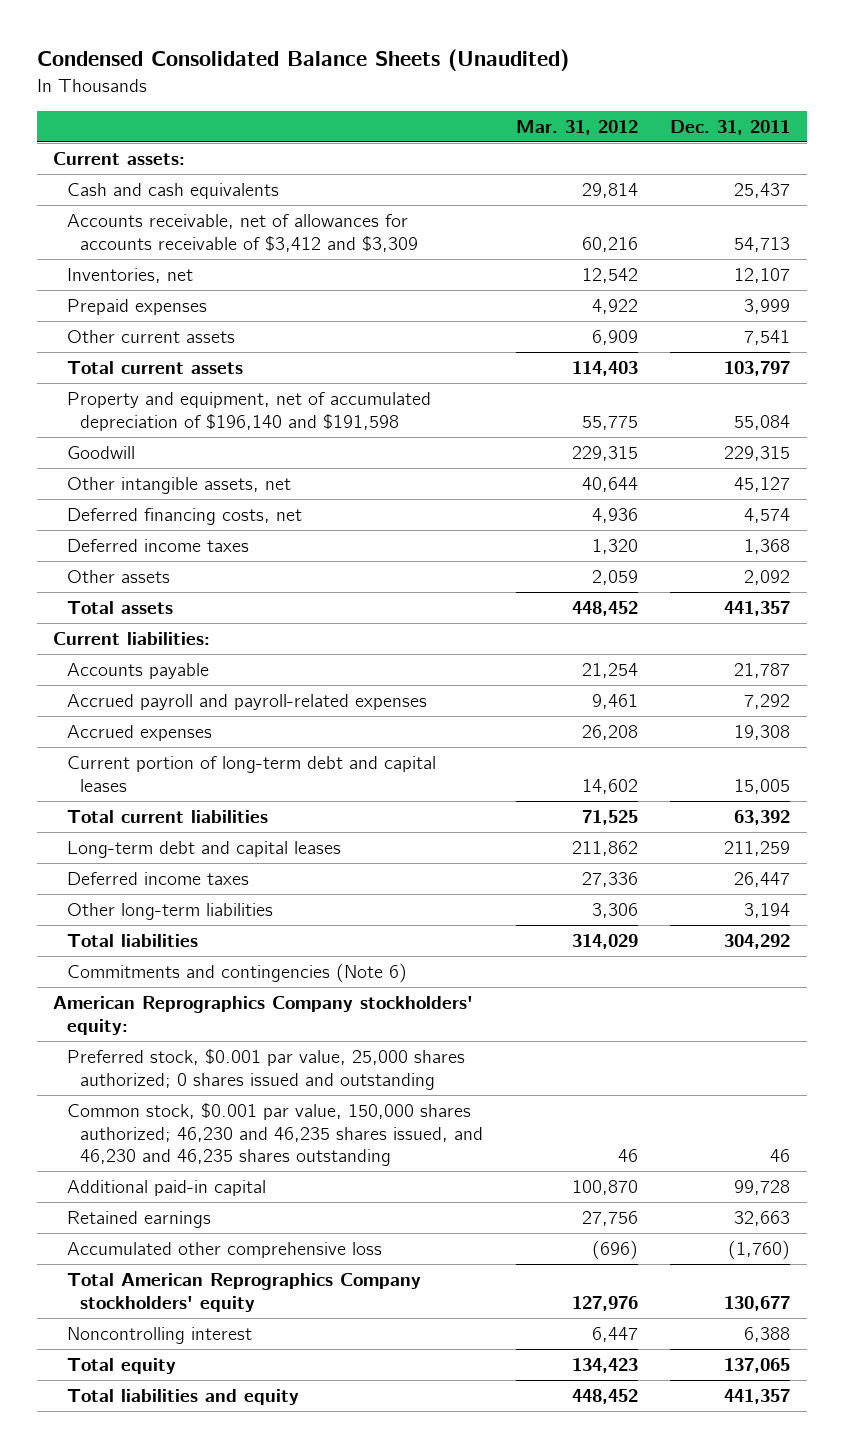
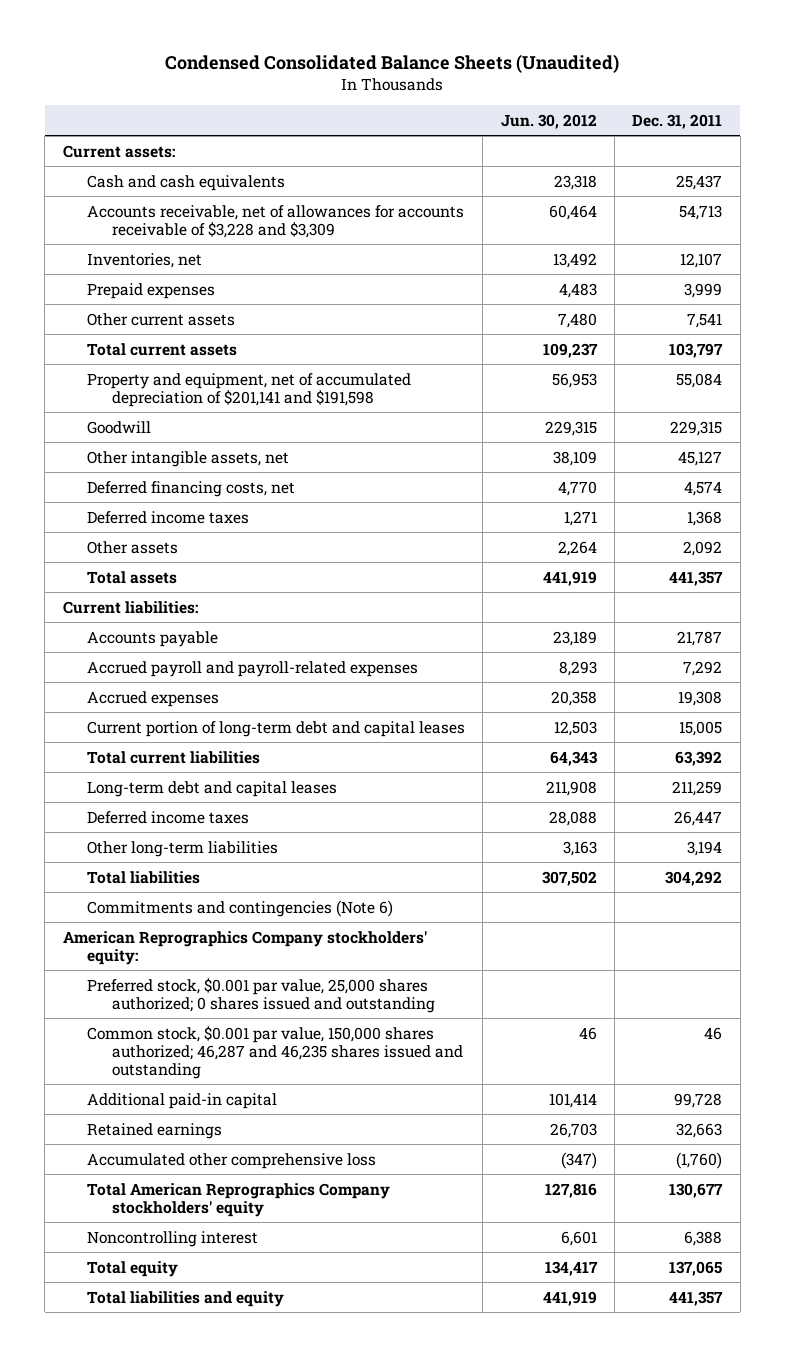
- | Mar. 31, 2012 | Dec. 31, 2011
+ | Jun. 30, 2012 | Dec. 31, 2011
- Accounts receivable, net of allowances for accounts receivable of $3,412 and $3,309 | 60,216 | 54,713
+ Accounts receivable, net of allowances for accounts receivable of $3,228 and $3,309 | 60,464 | 54,713
- Property and equipment, net of accumulated depreciation of $196,140 and $191,598 | 55,775 | 55,084
+ Property and equipment, net of accumulated depreciation of $201,141 and $191,598 | 56,953 | 55,084
- Common stock, $0.001 par value, 150,000 shares authorized; 46,230 and 46,235 shares issued, and 46,230 and 46,235 shares outstanding | 46 | 46
+ Common stock, $0.001 par value, 150,000 shares authorized; 46,287 and 46,235 shares issued and outstanding | 46 | 46

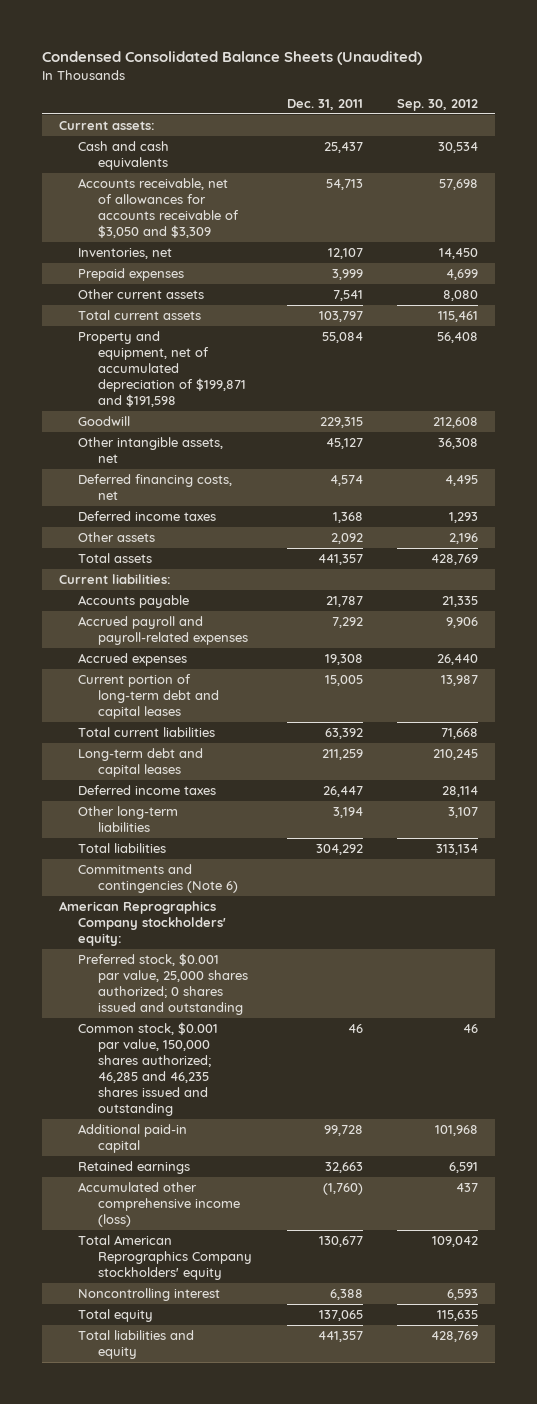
- | Jun. 30, 2012 | Dec. 31, 2011
+ | Dec. 31, 2011 | Sep. 30, 2012
- Accounts receivable, net of allowances for accounts receivable of $3,228 and $3,309 | 60,464 | 54,713
+ Accounts receivable, net of allowances for accounts receivable of $3,050 and $3,309 | 54,713 | 57,698
- Property and equipment, net of accumulated depreciation of $201,141 and $191,598 | 56,953 | 55,084
+ Property and equipment, net of accumulated depreciation of $199,871 and $191,598 | 55,084 | 56,408
- Common stock, $0.001 par value, 150,000 shares authorized; 46,287 and 46,235 shares issued and outstanding | 46 | 46
+ Common stock, $0.001 par value, 150,000 shares authorized; 46,285 and 46,235 shares issued and outstanding | 46 | 46
- Accumulated other comprehensive loss | (347) | (1,760)
+ Accumulated other comprehensive income (loss) | (1,760) | 437

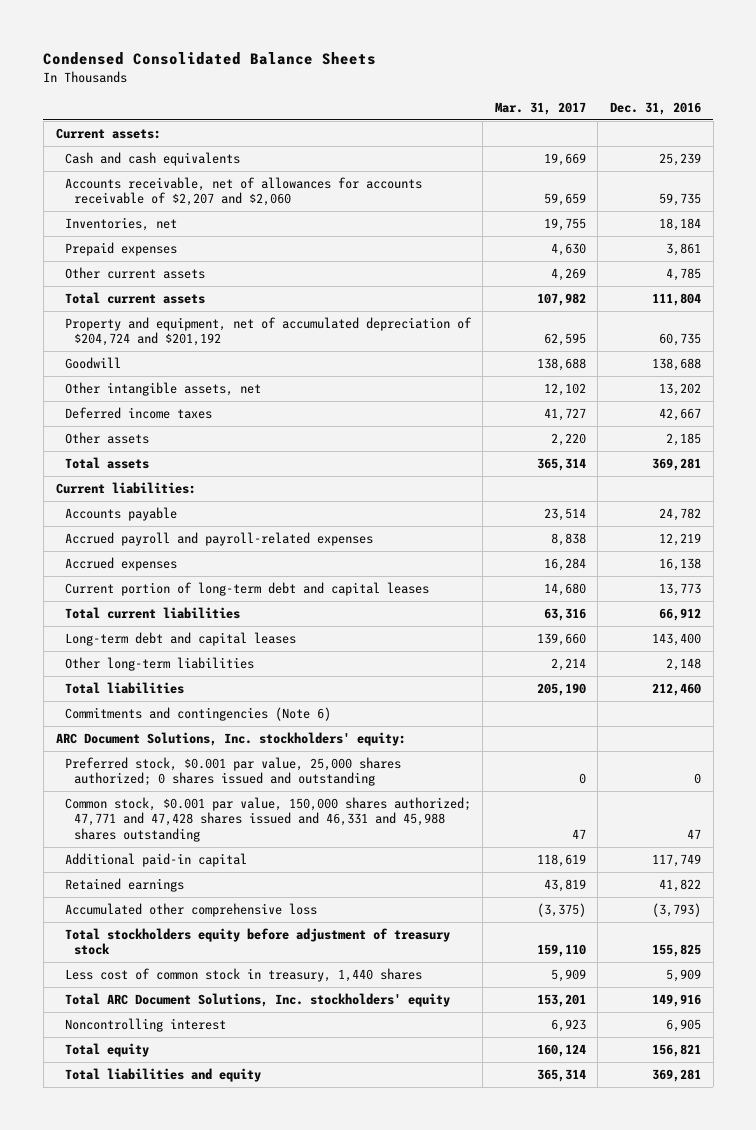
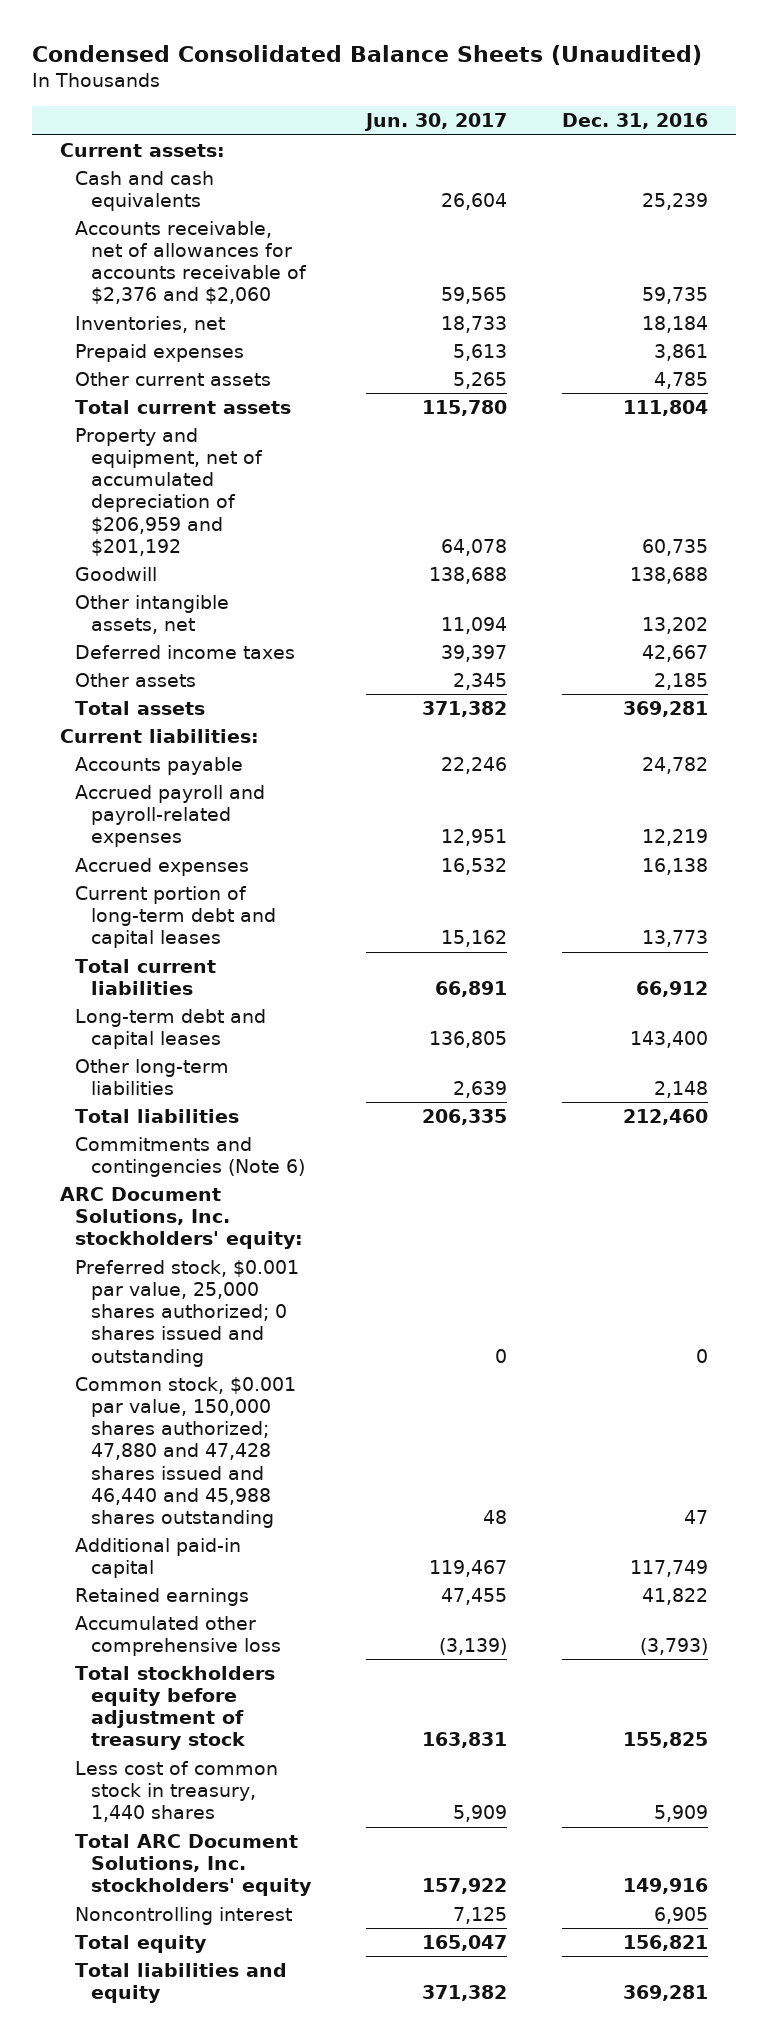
- Condensed Consolidated Balance Sheets
+ Condensed Consolidated Balance Sheets (Unaudited)
- | Mar. 31, 2017 | Dec. 31, 2016
+ | Jun. 30, 2017 | Dec. 31, 2016
- Accounts receivable, net of allowances for accounts receivable of $2,207 and $2,060 | 59,659 | 59,735
+ Accounts receivable, net of allowances for accounts receivable of $2,376 and $2,060 | 59,565 | 59,735
- Property and equipment, net of accumulated depreciation of $204,724 and $201,192 | 62,595 | 60,735
+ Property and equipment, net of accumulated depreciation of $206,959 and $201,192 | 64,078 | 60,735
- Common stock, $0.001 par value, 150,000 shares authorized; 47,771 and 47,428 shares issued and 46,331 and 45,988 shares outstanding | 47 | 47
+ Common stock, $0.001 par value, 150,000 shares authorized; 47,880 and 47,428 shares issued and 46,440 and 45,988 shares outstanding | 48 | 47

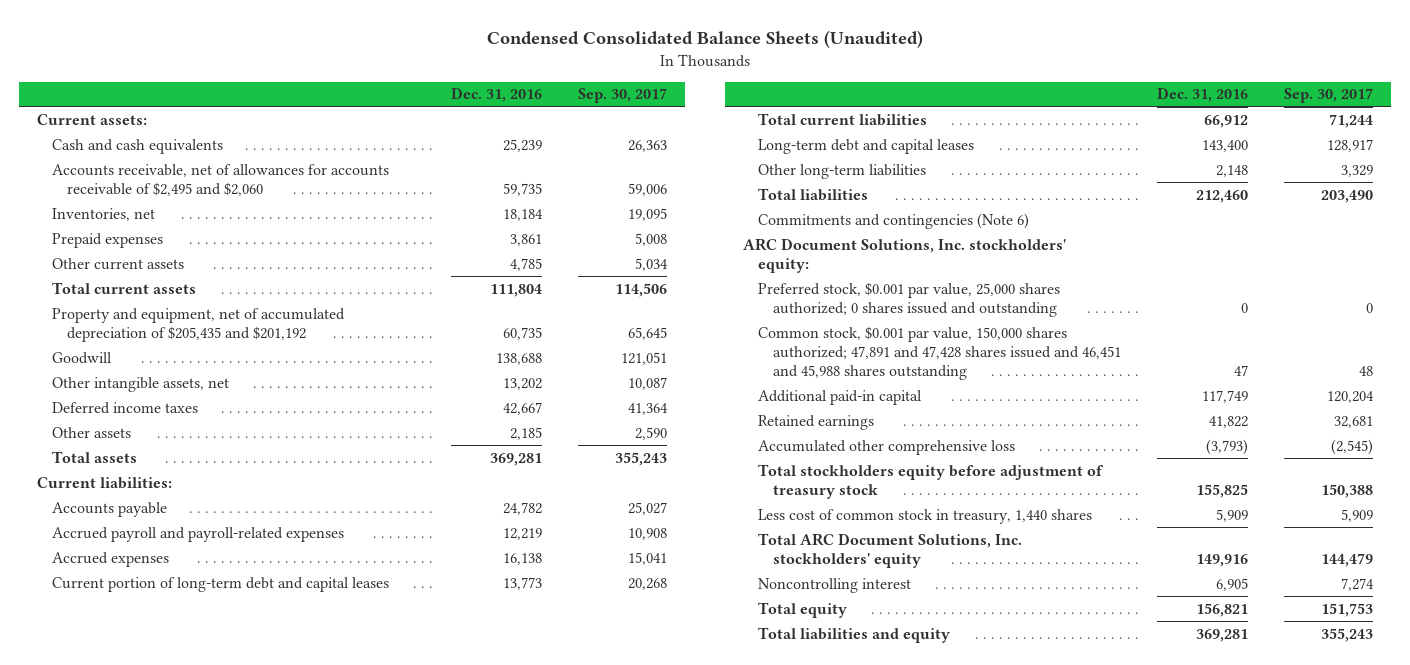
- | Jun. 30, 2017 | Dec. 31, 2016
+ | Dec. 31, 2016 | Sep. 30, 2017
- Accounts receivable, net of allowances for accounts receivable of $2,376 and $2,060 | 59,565 | 59,735
+ Accounts receivable, net of allowances for accounts receivable of $2,495 and $2,060 | 59,735 | 59,006
- Property and equipment, net of accumulated depreciation of $206,959 and $201,192 | 64,078 | 60,735
+ Property and equipment, net of accumulated depreciation of $205,435 and $201,192 | 60,735 | 65,645
- Common stock, $0.001 par value, 150,000 shares authorized; 47,880 and 47,428 shares issued and 46,440 and 45,988 shares outstanding | 48 | 47
+ Common stock, $0.001 par value, 150,000 shares authorized; 47,891 and 47,428 shares issued and 46,451 and 45,988 shares outstanding | 47 | 48

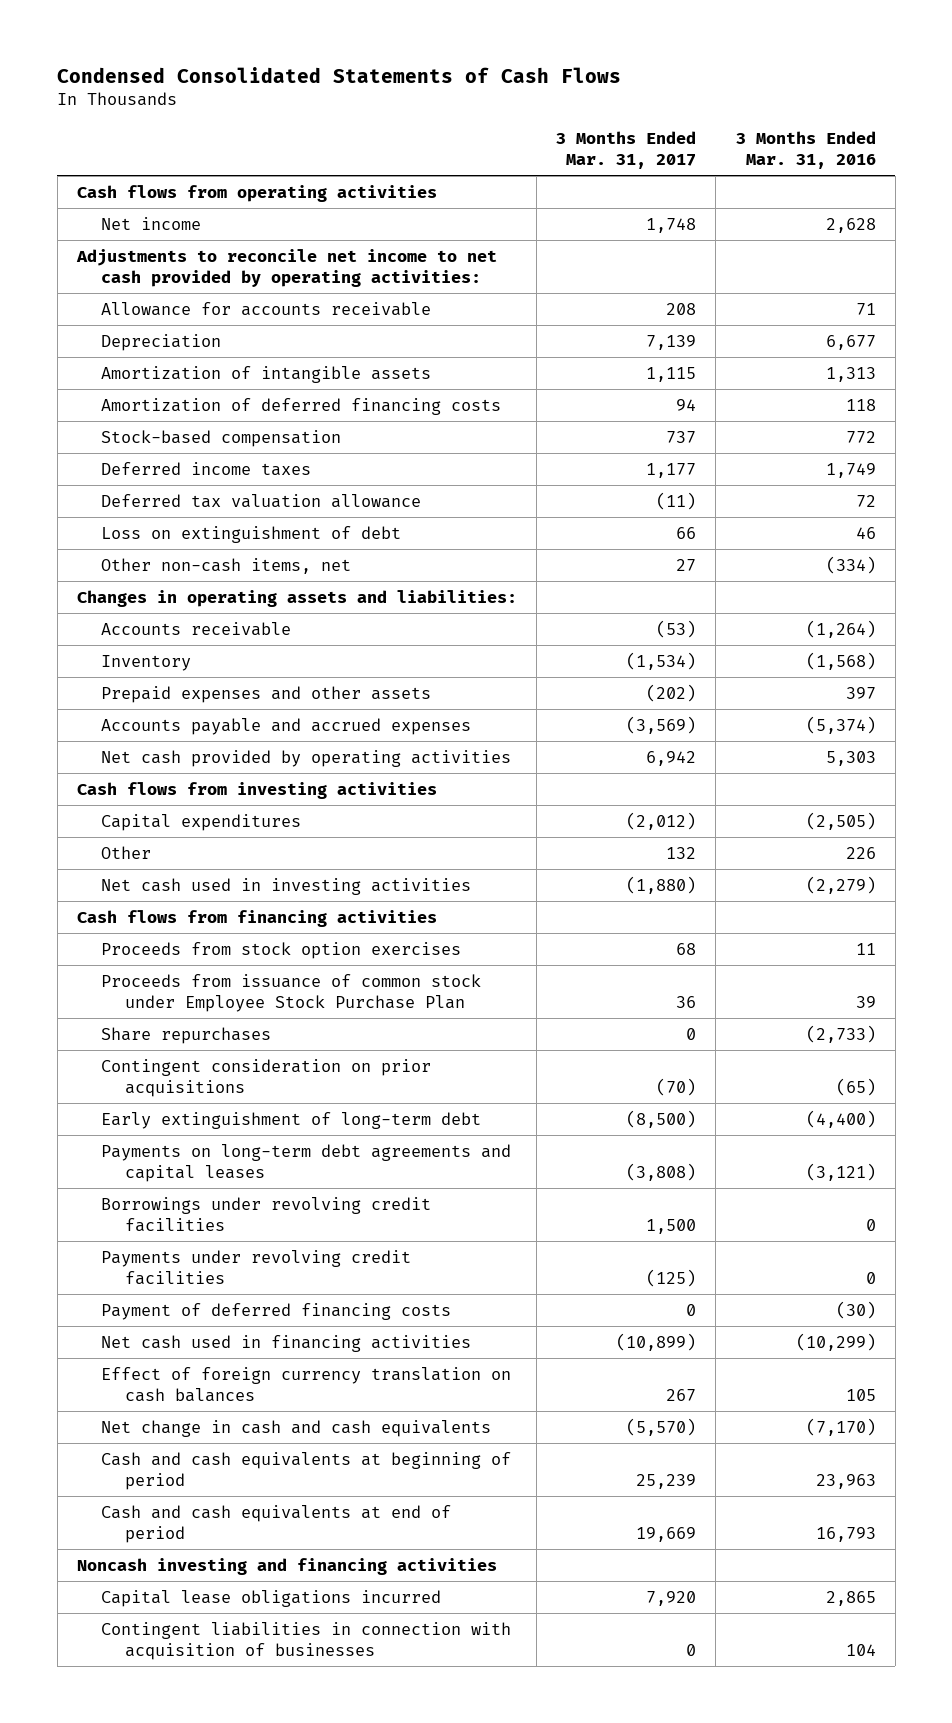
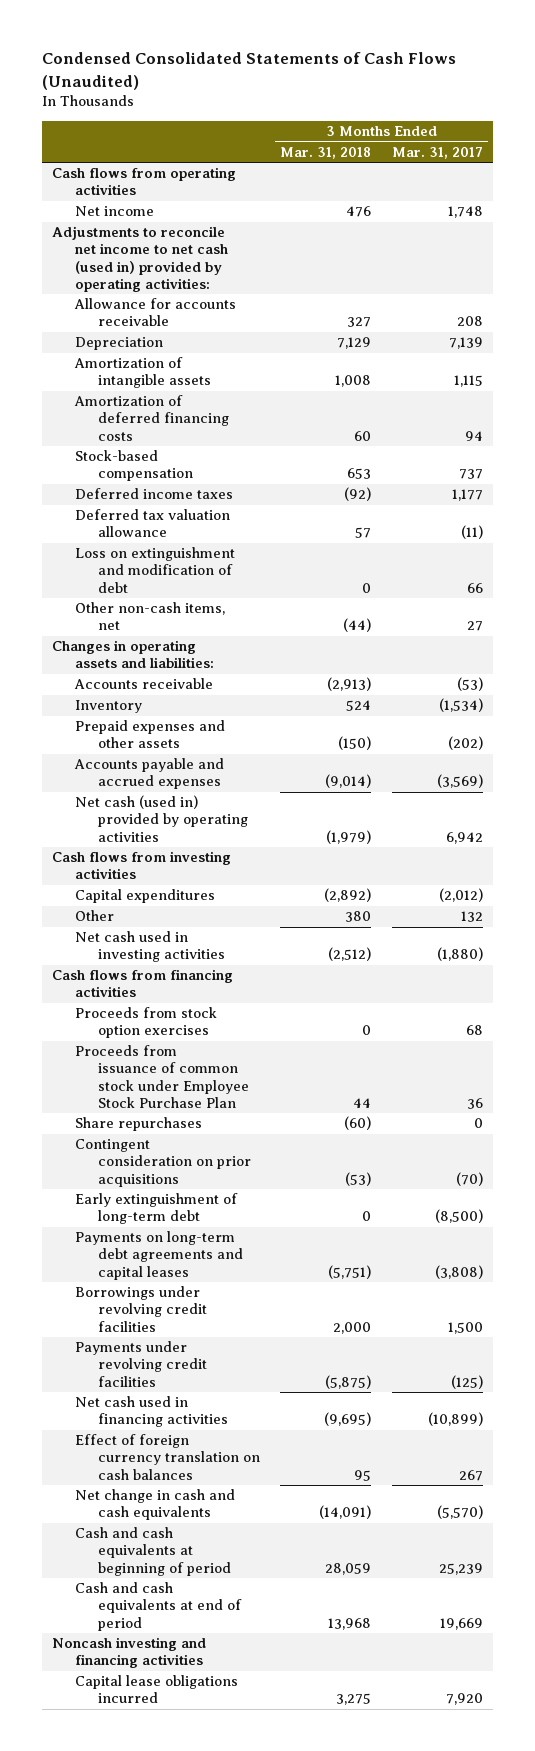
- Condensed Consolidated Statements of Cash Flows
+ Condensed Consolidated Statements of Cash Flows (Unaudited)
- | 3 Months Ended Mar. 31, 2017 | 3 Months Ended Mar. 31, 2016
+ | 3 Months Ended Mar. 31, 2018 | 3 Months Ended Mar. 31, 2017
- Adjustments to reconcile net income to net cash provided by operating activities:
+ Adjustments to reconcile net income to net cash (used in) provided by operating activities:
- Loss on extinguishment of debt | 66 | 46
+ Loss on extinguishment and modification of debt | 0 | 66
- Net cash provided by operating activities | 6,942 | 5,303
+ Net cash (used in) provided by operating activities | (1,979) | 6,942
- Payment of deferred financing costs | 0 | (30)
- Contingent liabilities in connection with acquisition of businesses | 0 | 104

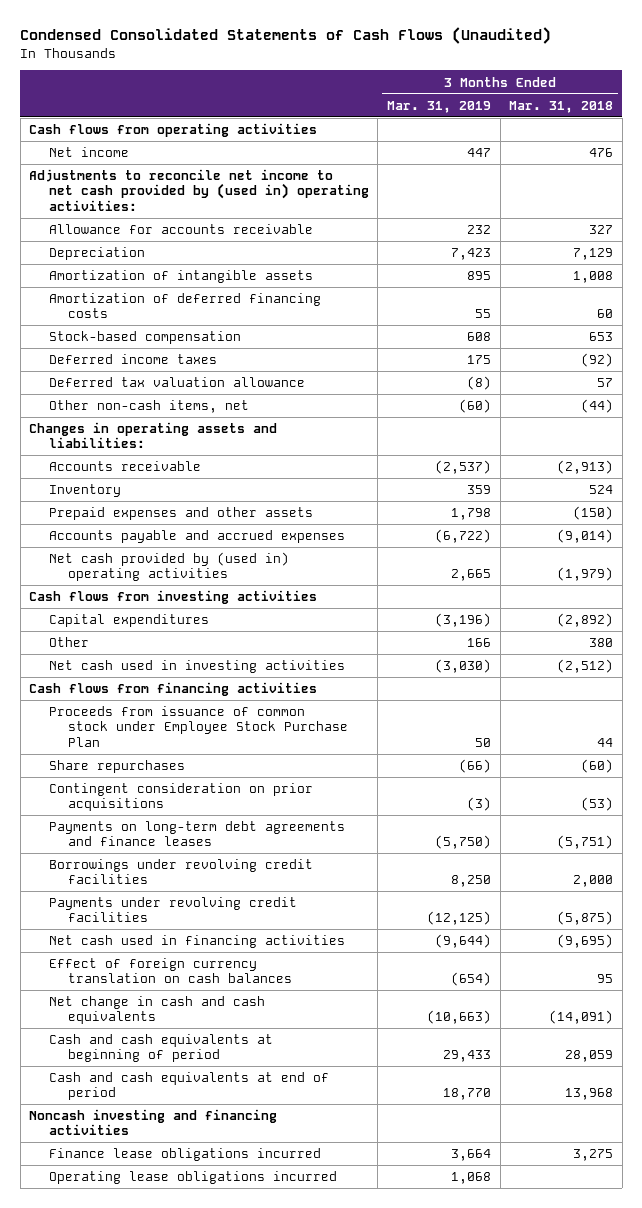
- | 3 Months Ended Mar. 31, 2018 | 3 Months Ended Mar. 31, 2017
+ | 3 Months Ended Mar. 31, 2019 | 3 Months Ended Mar. 31, 2018
- Adjustments to reconcile net income to net cash (used in) provided by operating activities:
+ Adjustments to reconcile net income to net cash provided by (used in) operating activities:
- Loss on extinguishment and modification of debt | 0 | 66
- Net cash (used in) provided by operating activities | (1,979) | 6,942
+ Net cash provided by (used in) operating activities | 2,665 | (1,979)
- Proceeds from stock option exercises | 0 | 68
- Early extinguishment of long-term debt | 0 | (8,500)
- Payments on long-term debt agreements and capital leases | (5,751) | (3,808)
+ Payments on long-term debt agreements and finance leases | (5,750) | (5,751)
- Capital lease obligations incurred | 3,275 | 7,920
+ Finance lease obligations incurred | 3,664 | 3,275
+ Operating lease obligations incurred | 1,068 |

